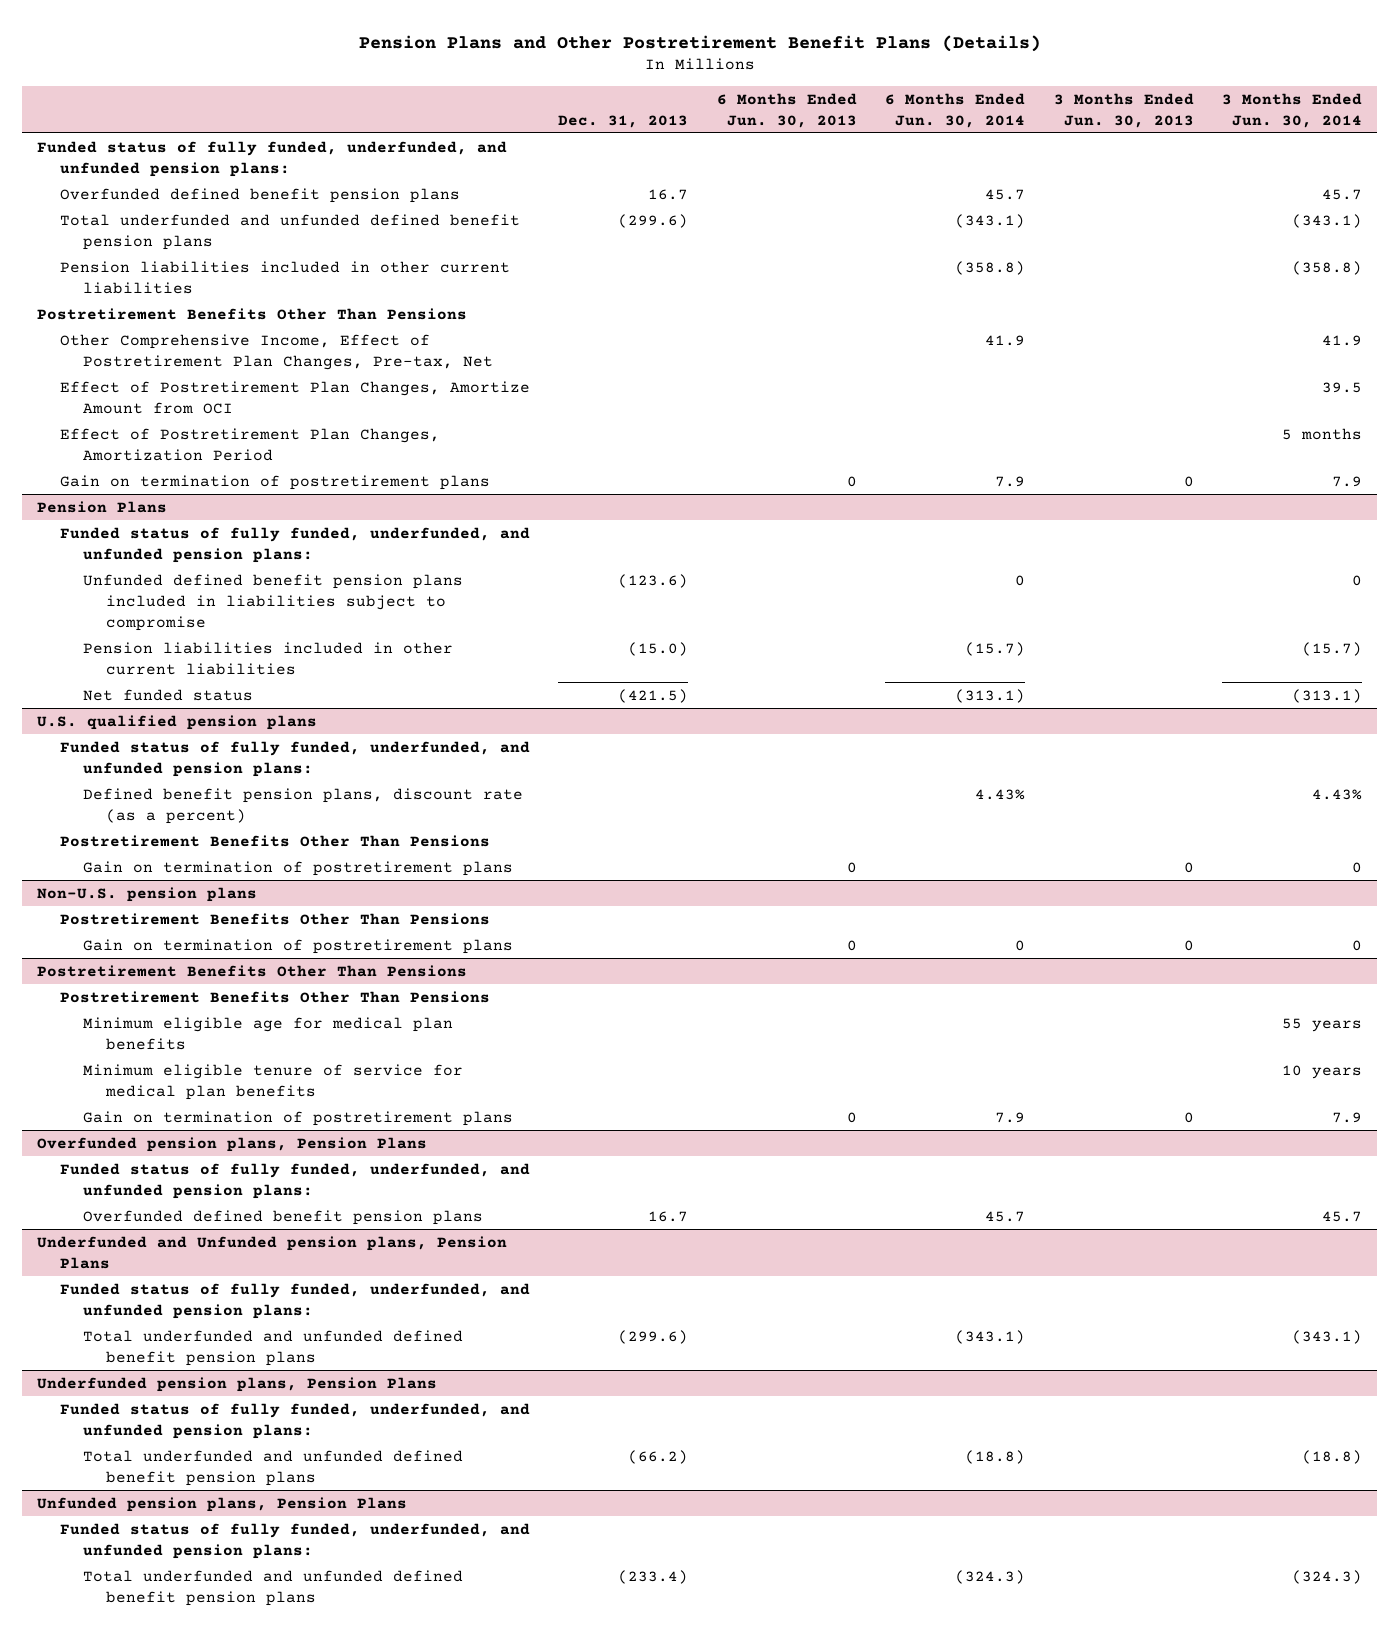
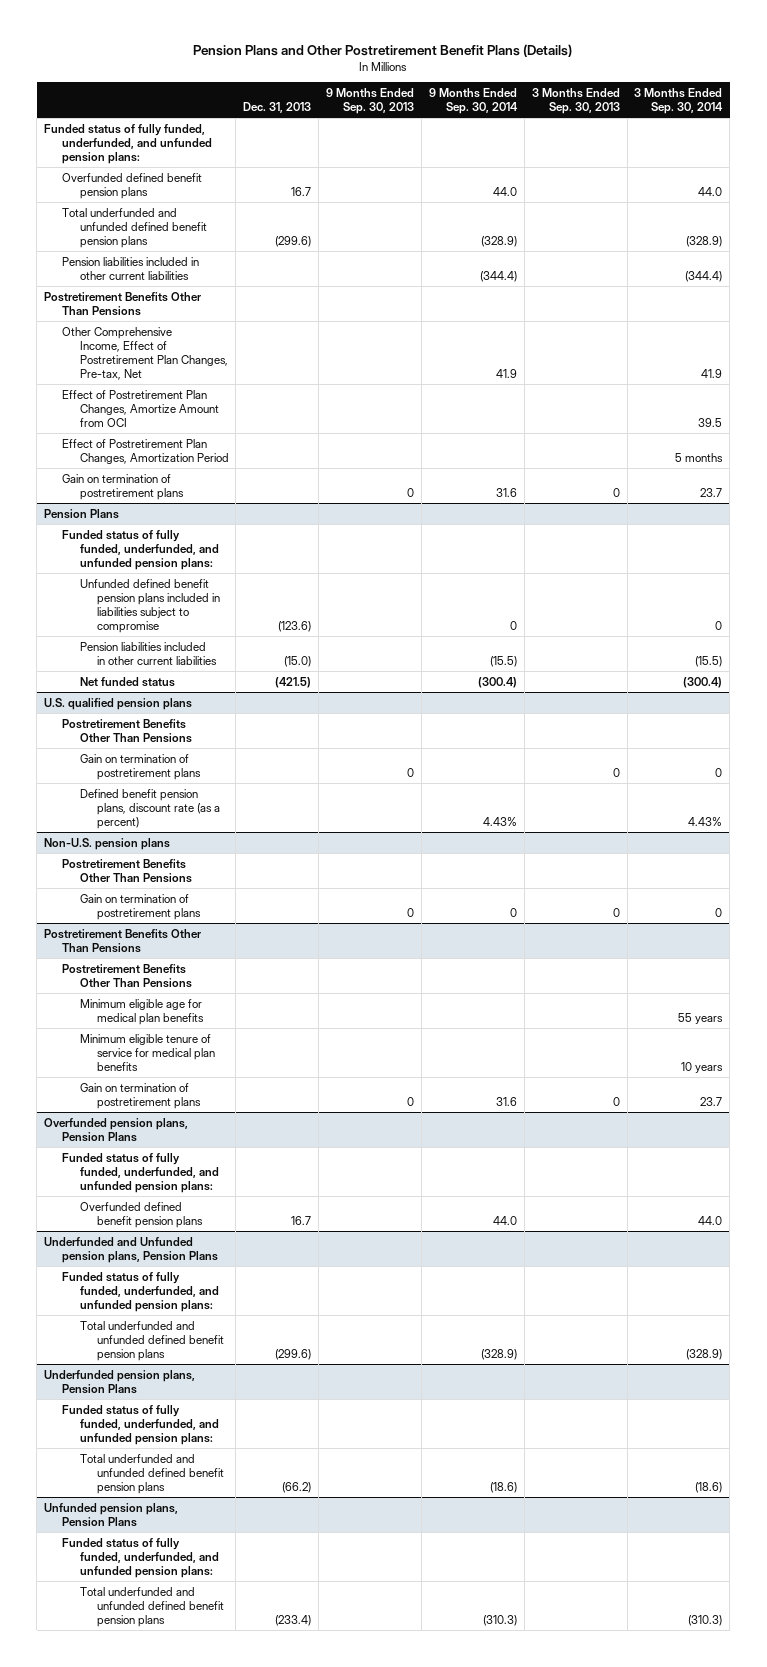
- | Dec. 31, 2013 | 6 Months Ended Jun. 30, 2013 | 6 Months Ended Jun. 30, 2014 | 3 Months Ended Jun. 30, 2013 | 3 Months Ended Jun. 30, 2014
+ | Dec. 31, 2013 | 9 Months Ended Sep. 30, 2013 | 9 Months Ended Sep. 30, 2014 | 3 Months Ended Sep. 30, 2013 | 3 Months Ended Sep. 30, 2014
@ U.S. qualified pension plans
- Funded status of fully funded, underfunded, and unfunded pension plans:
moved down: Defined benefit pension plans, discount rate (as a percent) | | | 4.43% | | 4.43%

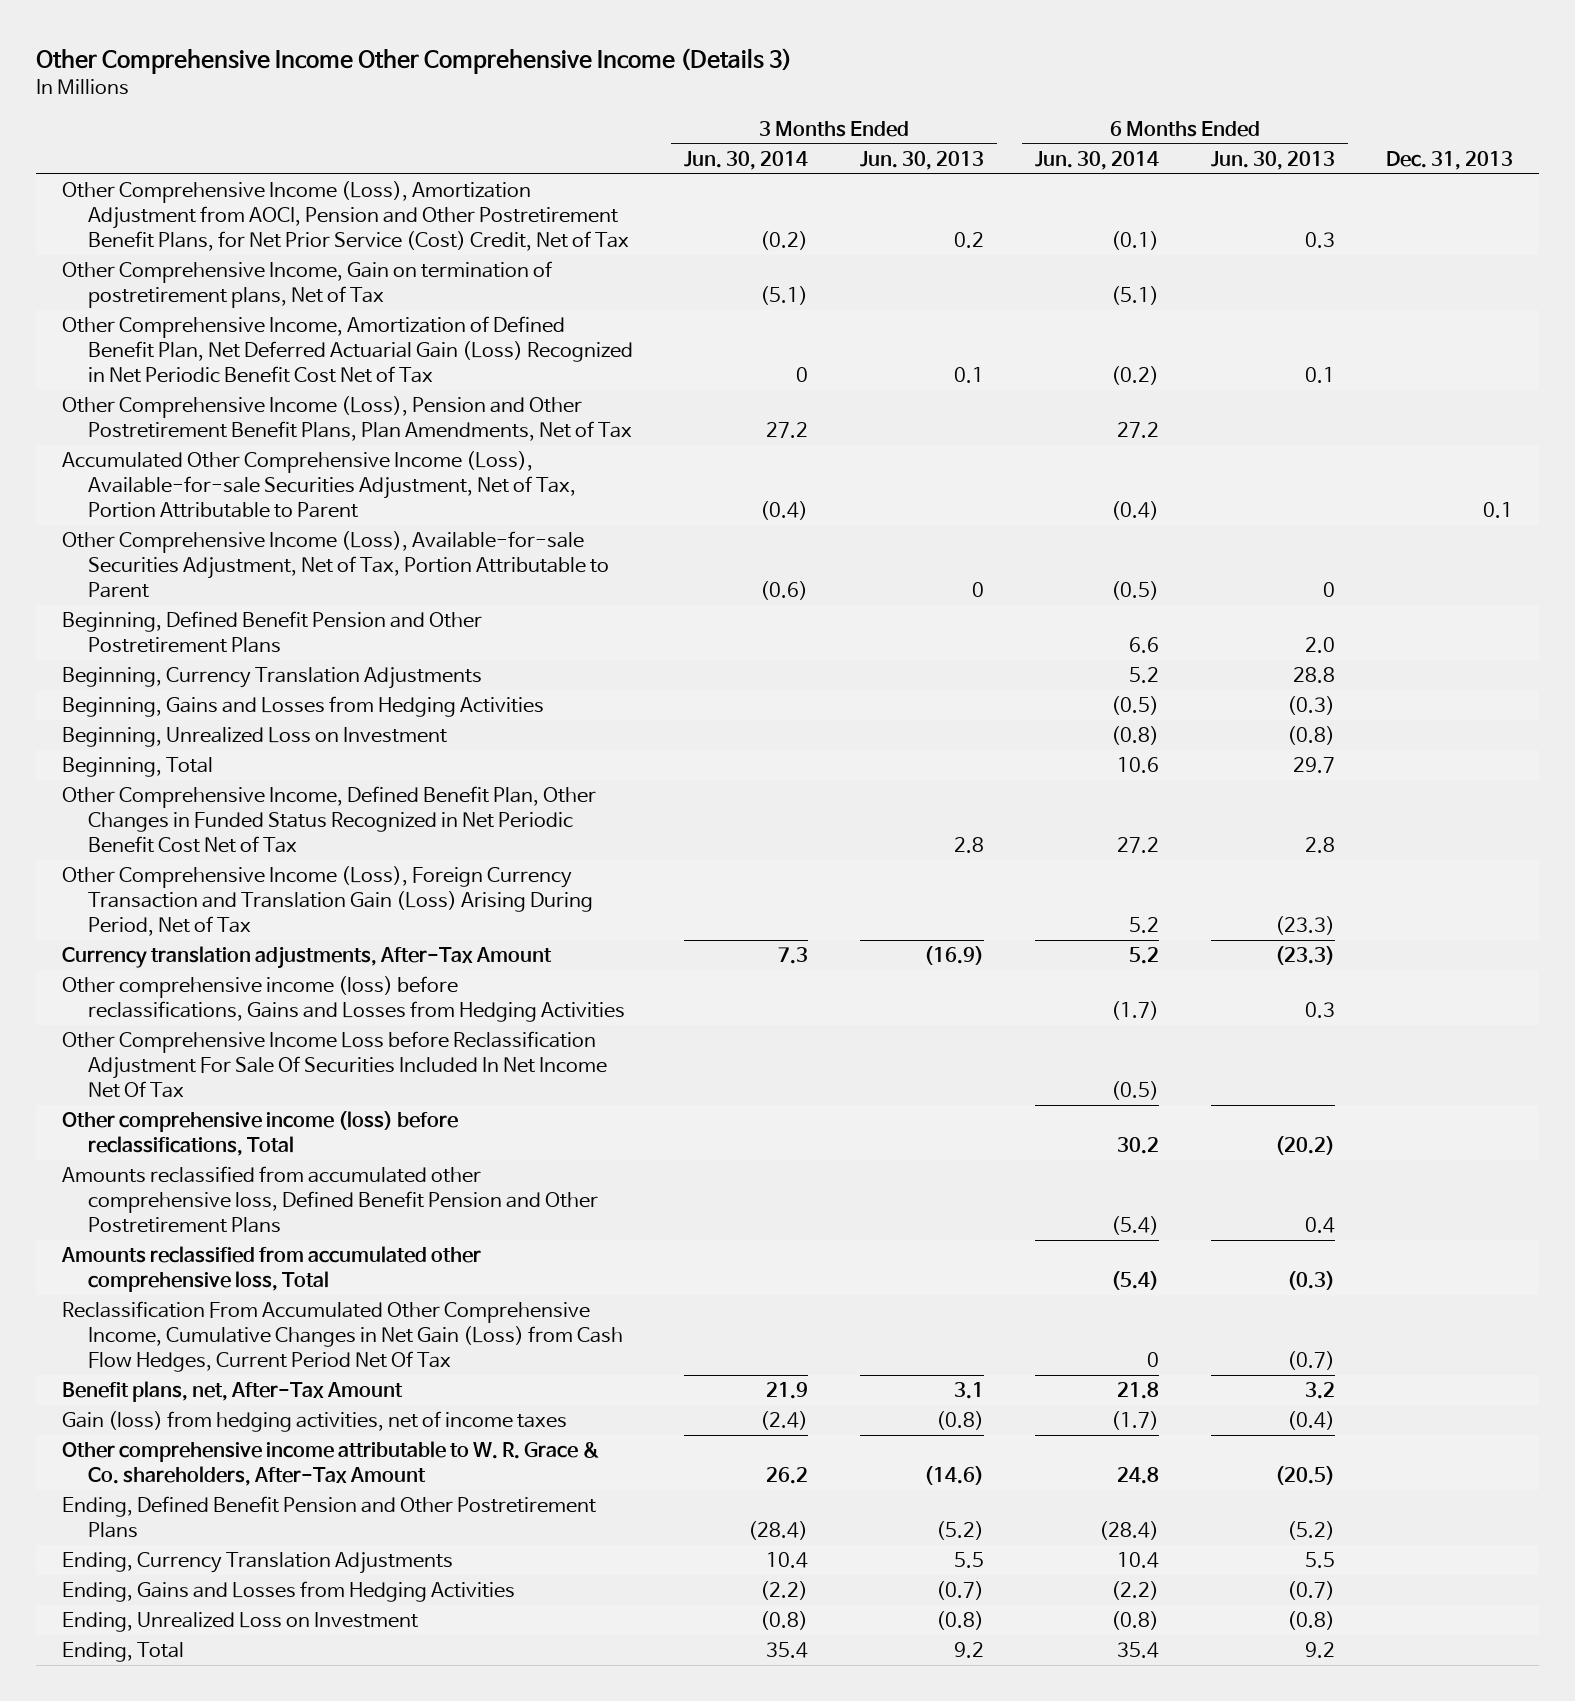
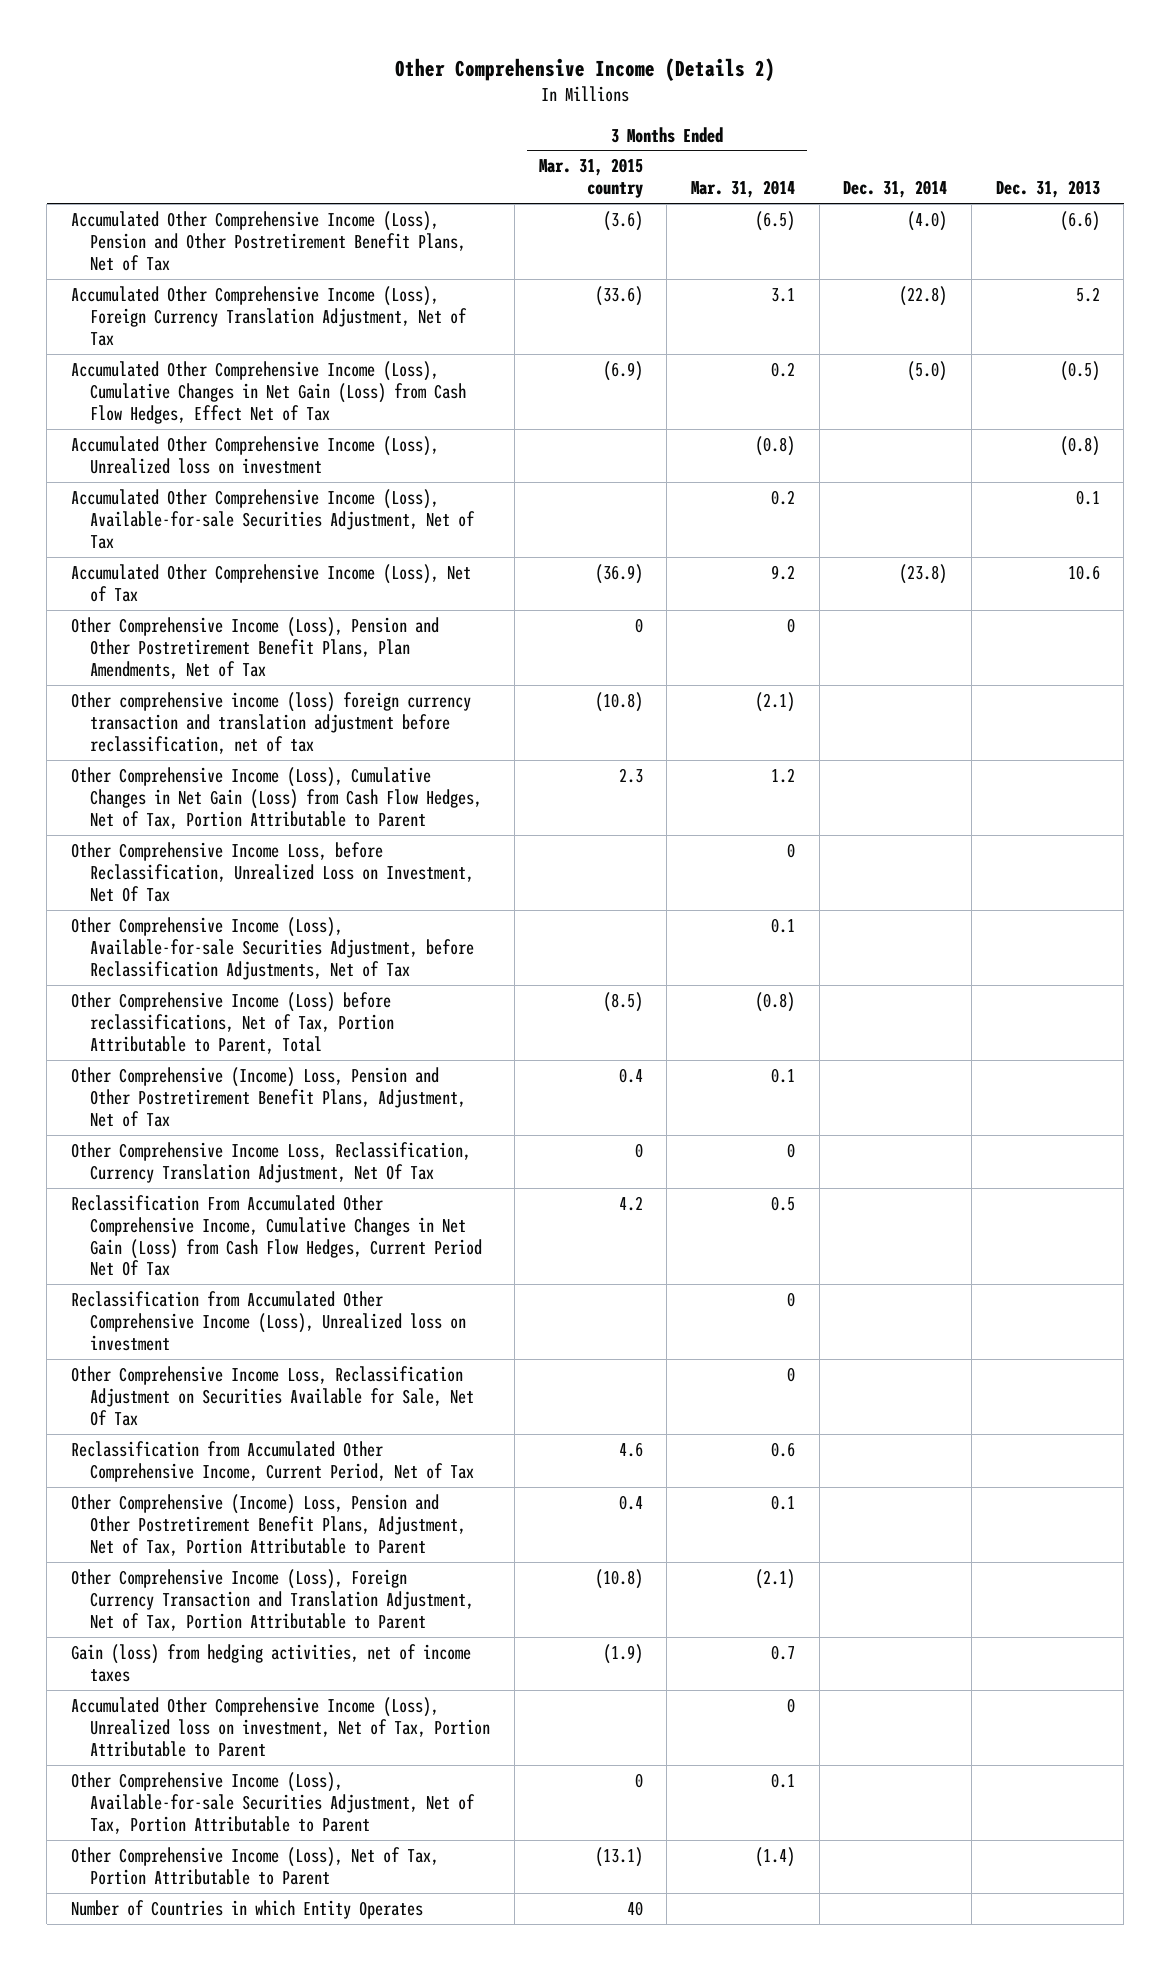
- Other Comprehensive Income Other Comprehensive Income (Details 3)
+ Other Comprehensive Income (Details 2)
- | 3 Months Ended Jun. 30, 2014 | 3 Months Ended Jun. 30, 2013 | 6 Months Ended Jun. 30, 2014 | 6 Months Ended Jun. 30, 2013 | Dec. 31, 2013
+ | 3 Months Ended Mar. 31, 2015 country | 3 Months Ended Mar. 31, 2014 | Dec. 31, 2014 | Dec. 31, 2013
- Other Comprehensive Income (Loss), Amortization Adjustment from AOCI, Pension and Other Postretirement Benefit Plans, for Net Prior Service (Cost) Credit, Net of Tax | (0.2) | 0.2 | (0.1) | 0.3 |
- Other Comprehensive Income, Gain on termination of postretirement plans, Net of Tax | (5.1) | | (5.1) | |
- Other Comprehensive Income, Amortization of Defined Benefit Plan, Net Deferred Actuarial Gain (Loss) Recognized in Net Periodic Benefit Cost Net of Tax | 0 | 0.1 | (0.2) | 0.1 |
+ Accumulated Other Comprehensive Income (Loss), Pension and Other Postretirement Benefit Plans, Net of Tax | (3.6) | (6.5) | (4.0) | (6.6)
+ Accumulated Other Comprehensive Income (Loss), Foreign Currency Translation Adjustment, Net of Tax | (33.6) | 3.1 | (22.8) | 5.2
+ Accumulated Other Comprehensive Income (Loss), Cumulative Changes in Net Gain (Loss) from Cash Flow Hedges, Effect Net of Tax | (6.9) | 0.2 | (5.0) | (0.5)
+ Accumulated Other Comprehensive Income (Loss), Unrealized loss on investment | | (0.8) | | (0.8)
+ Accumulated Other Comprehensive Income (Loss), Available-for-sale Securities Adjustment, Net of Tax | | 0.2 | | 0.1
+ Accumulated Other Comprehensive Income (Loss), Net of Tax | (36.9) | 9.2 | (23.8) | 10.6
- Accumulated Other Comprehensive Income (Loss), Available-for-sale Securities Adjustment, Net of Tax, Portion Attributable to Parent | (0.4) | | (0.4) | | 0.1
- Beginning, Defined Benefit Pension and Other Postretirement Plans | | | 6.6 | 2.0 |
- Beginning, Currency Translation Adjustments | | | 5.2 | 28.8 |
- Beginning, Gains and Losses from Hedging Activities | | | (0.5) | (0.3) |
- Beginning, Unrealized Loss on Investment | | | (0.8) | (0.8) |
- Beginning, Total | | | 10.6 | 29.7 |
- Other Comprehensive Income, Defined Benefit Plan, Other Changes in Funded Status Recognized in Net Periodic Benefit Cost Net of Tax | | 2.8 | 27.2 | 2.8 |
- Other Comprehensive Income (Loss), Foreign Currency Transaction and Translation Gain (Loss) Arising During Period, Net of Tax | | | 5.2 | (23.3) |
- Currency translation adjustments, After-Tax Amount | 7.3 | (16.9) | 5.2 | (23.3) |
- Other comprehensive income (loss) before reclassifications, Gains and Losses from Hedging Activities | | | (1.7) | 0.3 |
- Other Comprehensive Income Loss before Reclassification Adjustment For Sale Of Securities Included In Net Income Net Of Tax | | | (0.5) | |
- Other comprehensive income (loss) before reclassifications, Total | | | 30.2 | (20.2) |
- Amounts reclassified from accumulated other comprehensive loss, Defined Benefit Pension and Other Postretirement Plans | | | (5.4) | 0.4 |
- Amounts reclassified from accumulated other comprehensive loss, Total | | | (5.4) | (0.3) |
+ Other comprehensive income (loss) foreign currency transaction and translation adjustment before reclassification, net of tax | (10.8) | (2.1) | |
+ Other Comprehensive Income (Loss), Cumulative Changes in Net Gain (Loss) from Cash Flow Hedges, Net of Tax, Portion Attributable to Parent | 2.3 | 1.2 | |
+ Other Comprehensive Income Loss, before Reclassification, Unrealized Loss on Investment, Net Of Tax | | 0 | |
+ Other Comprehensive Income (Loss), Available-for-sale Securities Adjustment, before Reclassification Adjustments, Net of Tax | | 0.1 | |
+ Other Comprehensive Income (Loss) before reclassifications, Net of Tax, Portion Attributable to Parent, Total | (8.5) | (0.8) | |
+ Other Comprehensive (Income) Loss, Pension and Other Postretirement Benefit Plans, Adjustment, Net of Tax | 0.4 | 0.1 | |
+ Other Comprehensive Income Loss, Reclassification, Currency Translation Adjustment, Net Of Tax | 0 | 0 | |
- Benefit plans, net, After-Tax Amount | 21.9 | 3.1 | 21.8 | 3.2 |
+ Reclassification from Accumulated Other Comprehensive Income (Loss), Unrealized loss on investment | | 0 | |
+ Other Comprehensive Income Loss, Reclassification Adjustment on Securities Available for Sale, Net Of Tax | | 0 | |
+ Reclassification from Accumulated Other Comprehensive Income, Current Period, Net of Tax | 4.6 | 0.6 | |
+ Other Comprehensive (Income) Loss, Pension and Other Postretirement Benefit Plans, Adjustment, Net of Tax, Portion Attributable to Parent | 0.4 | 0.1 | |
+ Other Comprehensive Income (Loss), Foreign Currency Transaction and Translation Adjustment, Net of Tax, Portion Attributable to Parent | (10.8) | (2.1) | |
- Other comprehensive income attributable to W. R. Grace & Co. shareholders, After-Tax Amount | 26.2 | (14.6) | 24.8 | (20.5) |
- Ending, Defined Benefit Pension and Other Postretirement Plans | (28.4) | (5.2) | (28.4) | (5.2) |
- Ending, Currency Translation Adjustments | 10.4 | 5.5 | 10.4 | 5.5 |
- Ending, Gains and Losses from Hedging Activities | (2.2) | (0.7) | (2.2) | (0.7) |
- Ending, Unrealized Loss on Investment | (0.8) | (0.8) | (0.8) | (0.8) |
- Ending, Total | 35.4 | 9.2 | 35.4 | 9.2 |
+ Accumulated Other Comprehensive Income (Loss), Unrealized loss on investment, Net of Tax, Portion Attributable to Parent | | 0 | |
moved down: Other Comprehensive Income (Loss), Available-for-sale Securities Adjustment, Net of Tax, Portion Attributable to Parent | 0 | 0.1 | |
+ Other Comprehensive Income (Loss), Net of Tax, Portion Attributable to Parent | (13.1) | (1.4) | |
+ Number of Countries in which Entity Operates | 40 | | |

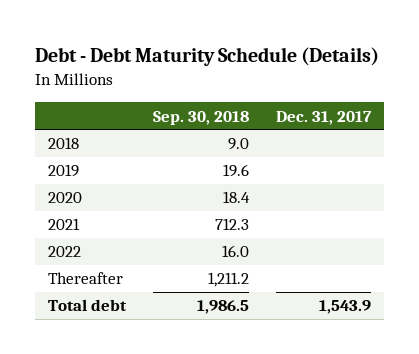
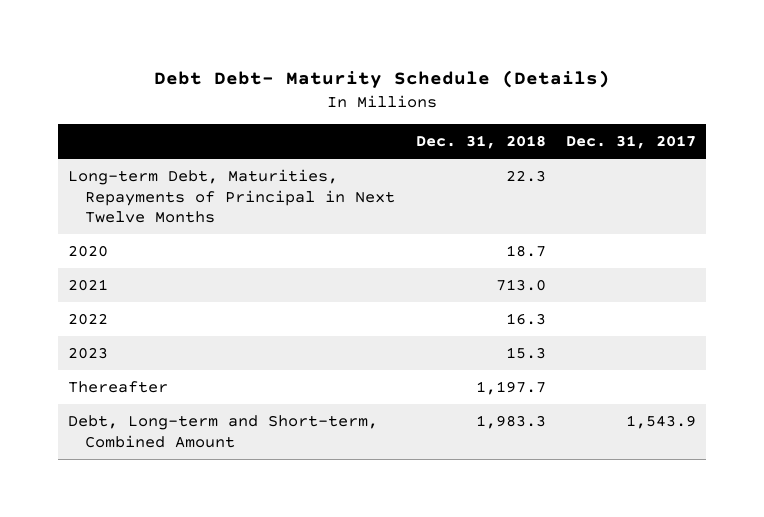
- Debt - Debt Maturity Schedule (Details)
+ Debt Debt- Maturity Schedule (Details)
- | Sep. 30, 2018 | Dec. 31, 2017
+ | Dec. 31, 2018 | Dec. 31, 2017
- 2018 | 9.0 |
- 2019 | 19.6 |
+ Long-term Debt, Maturities, Repayments of Principal in Next Twelve Months | 22.3 |
+ 2023 | 15.3 |
- Total debt | 1,986.5 | 1,543.9
+ Debt, Long-term and Short-term, Combined Amount | 1,983.3 | 1,543.9

